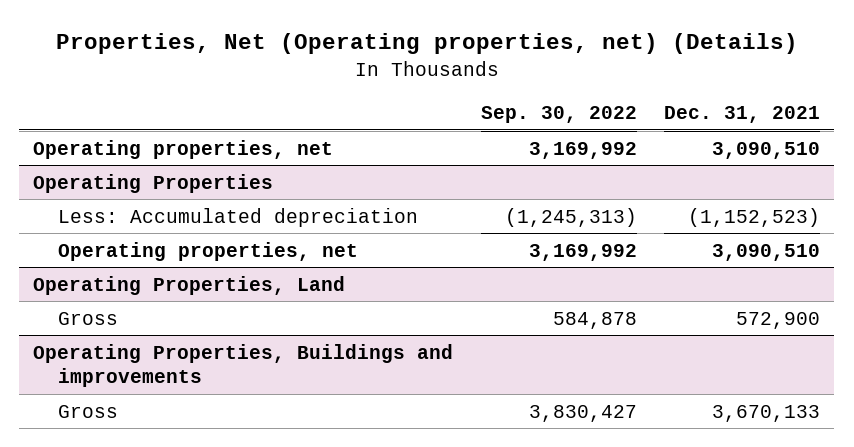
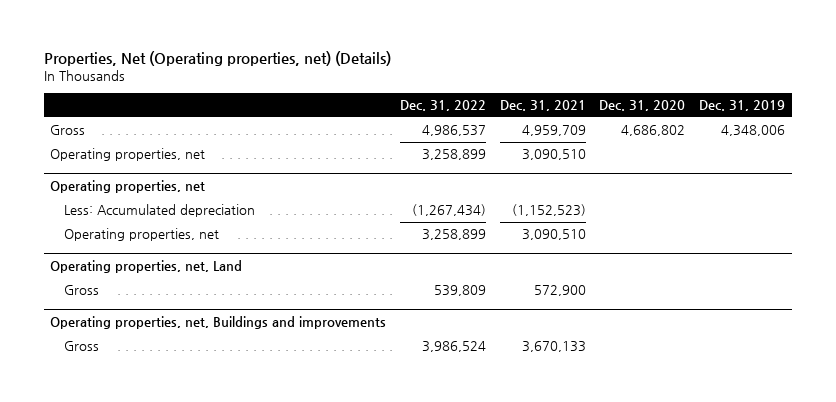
- | Sep. 30, 2022 | Dec. 31, 2021
+ | Dec. 31, 2022 | Dec. 31, 2021 | Dec. 31, 2020 | Dec. 31, 2019
+ Gross | 4,986,537 | 4,959,709 | 4,686,802 | 4,348,006
- Operating Properties
+ Operating properties, net
- Operating Properties, Land
+ Operating properties, net, Land
- Operating Properties, Buildings and improvements
+ Operating properties, net, Buildings and improvements

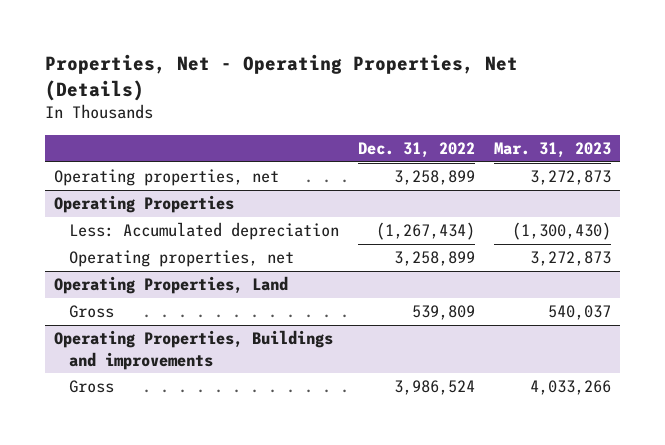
- Properties, Net (Operating properties, net) (Details)
+ Properties, Net - Operating Properties, Net (Details)
- | Dec. 31, 2022 | Dec. 31, 2021 | Dec. 31, 2020 | Dec. 31, 2019
+ | Dec. 31, 2022 | Mar. 31, 2023
- Gross | 4,986,537 | 4,959,709 | 4,686,802 | 4,348,006
- Operating properties, net
+ Operating Properties
- Operating properties, net, Land
+ Operating Properties, Land
- Operating properties, net, Buildings and improvements
+ Operating Properties, Buildings and improvements

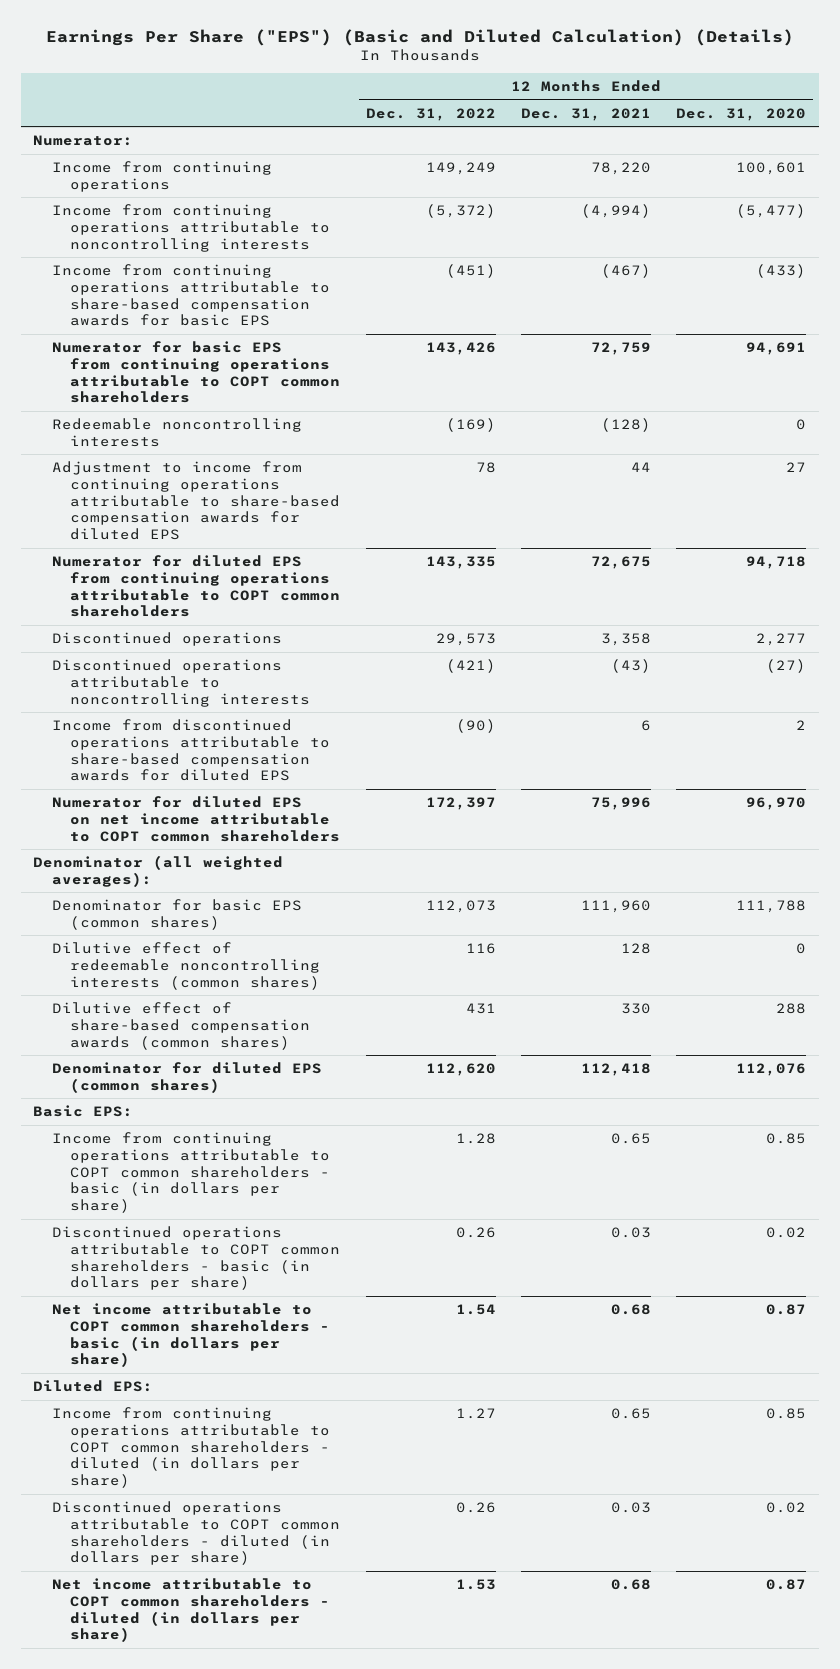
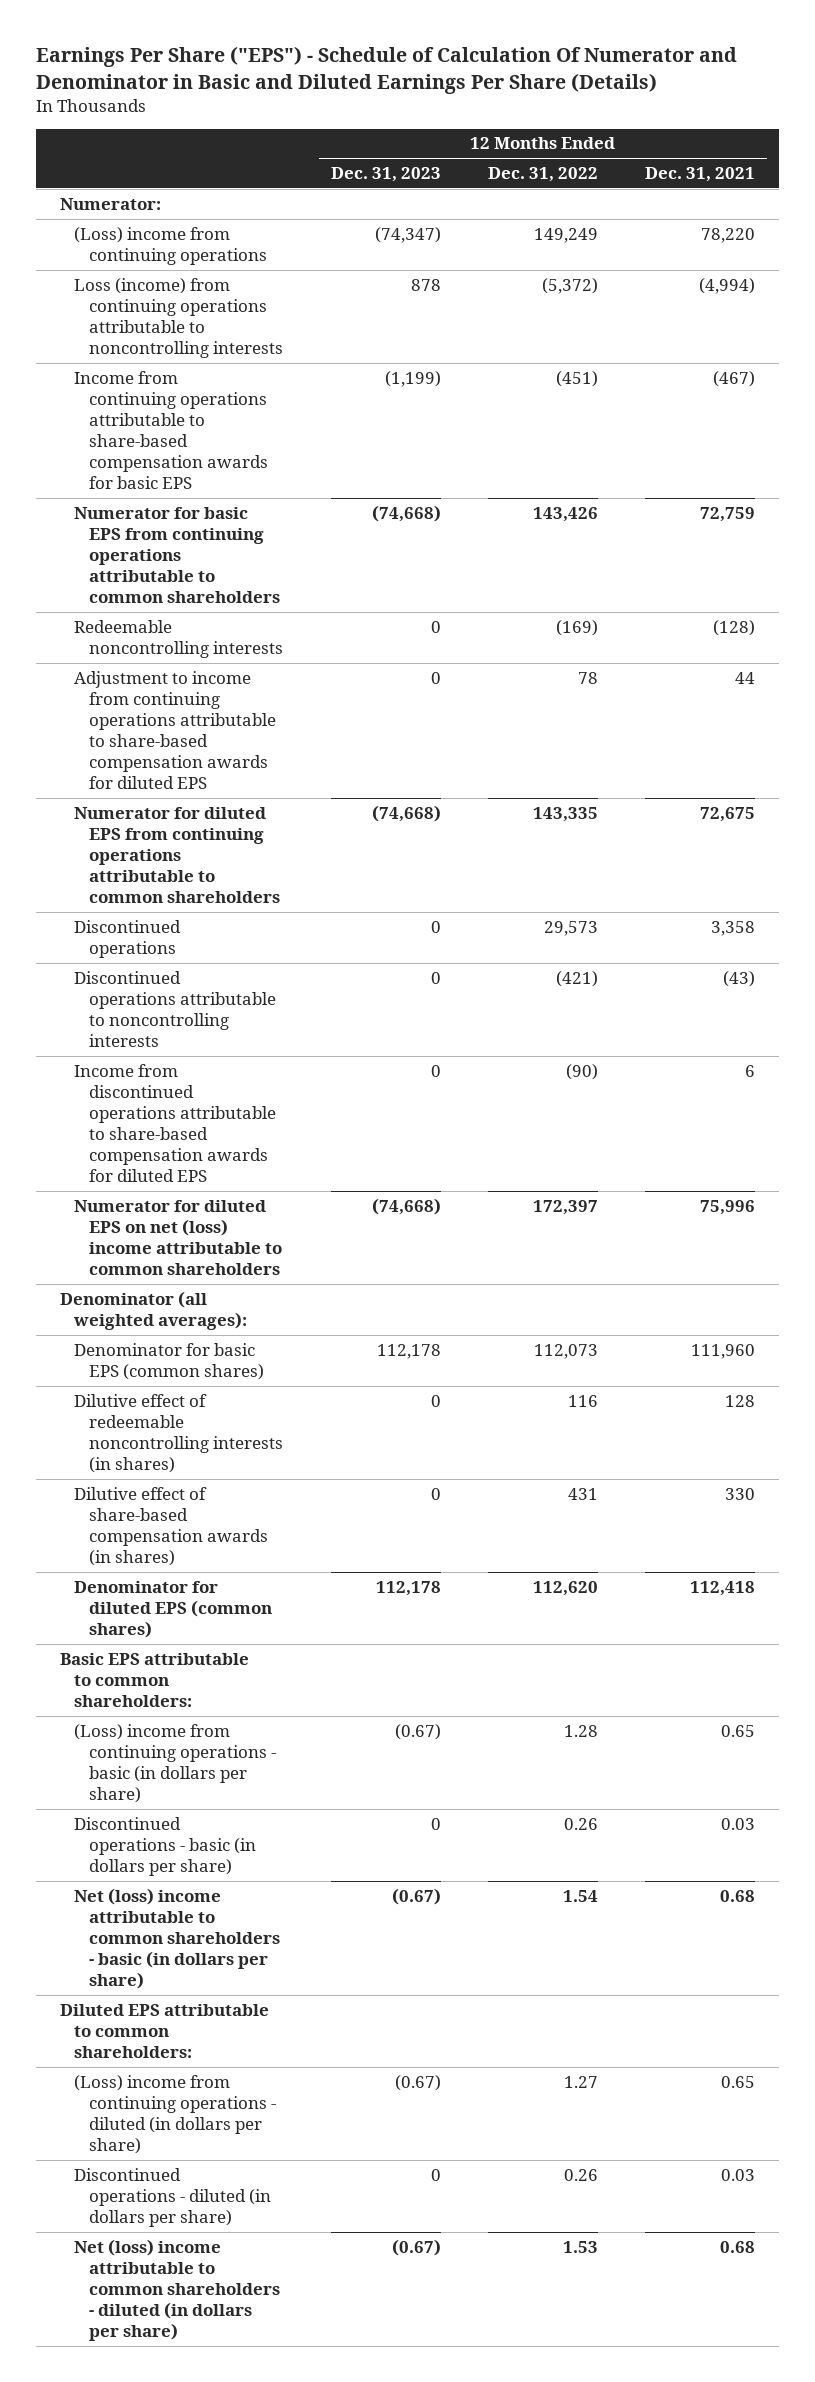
- Earnings Per Share ("EPS") (Basic and Diluted Calculation) (Details)
+ Earnings Per Share ("EPS") - Schedule of Calculation Of Numerator and Denominator in Basic and Diluted Earnings Per Share (Details)
- | 12 Months Ended Dec. 31, 2022 | 12 Months Ended Dec. 31, 2021 | 12 Months Ended Dec. 31, 2020
+ | 12 Months Ended Dec. 31, 2023 | 12 Months Ended Dec. 31, 2022 | 12 Months Ended Dec. 31, 2021
- Income from continuing operations | 149,249 | 78,220 | 100,601
- Income from continuing operations attributable to noncontrolling interests | (5,372) | (4,994) | (5,477)
+ (Loss) income from continuing operations | (74,347) | 149,249 | 78,220
+ Loss (income) from continuing operations attributable to noncontrolling interests | 878 | (5,372) | (4,994)
- Numerator for basic EPS from continuing operations attributable to COPT common shareholders | 143,426 | 72,759 | 94,691
+ Numerator for basic EPS from continuing operations attributable to common shareholders | (74,668) | 143,426 | 72,759
- Numerator for diluted EPS from continuing operations attributable to COPT common shareholders | 143,335 | 72,675 | 94,718
+ Numerator for diluted EPS from continuing operations attributable to common shareholders | (74,668) | 143,335 | 72,675
- Numerator for diluted EPS on net income attributable to COPT common shareholders | 172,397 | 75,996 | 96,970
+ Numerator for diluted EPS on net (loss) income attributable to common shareholders | (74,668) | 172,397 | 75,996
- Dilutive effect of redeemable noncontrolling interests (common shares) | 116 | 128 | 0
- Dilutive effect of share-based compensation awards (common shares) | 431 | 330 | 288
+ Dilutive effect of redeemable noncontrolling interests (in shares) | 0 | 116 | 128
+ Dilutive effect of share-based compensation awards (in shares) | 0 | 431 | 330
- Basic EPS:
- Income from continuing operations attributable to COPT common shareholders - basic (in dollars per share) | 1.28 | 0.65 | 0.85
- Discontinued operations attributable to COPT common shareholders - basic (in dollars per share) | 0.26 | 0.03 | 0.02
- Net income attributable to COPT common shareholders - basic (in dollars per share) | 1.54 | 0.68 | 0.87
- Diluted EPS:
- Income from continuing operations attributable to COPT common shareholders - diluted (in dollars per share) | 1.27 | 0.65 | 0.85
- Discontinued operations attributable to COPT common shareholders - diluted (in dollars per share) | 0.26 | 0.03 | 0.02
- Net income attributable to COPT common shareholders - diluted (in dollars per share) | 1.53 | 0.68 | 0.87
+ Basic EPS attributable to common shareholders:
+ (Loss) income from continuing operations - basic (in dollars per share) | (0.67) | 1.28 | 0.65
+ Discontinued operations - basic (in dollars per share) | 0 | 0.26 | 0.03
+ Net (loss) income attributable to common shareholders - basic (in dollars per share) | (0.67) | 1.54 | 0.68
+ Diluted EPS attributable to common shareholders:
+ (Loss) income from continuing operations - diluted (in dollars per share) | (0.67) | 1.27 | 0.65
+ Discontinued operations - diluted (in dollars per share) | 0 | 0.26 | 0.03
+ Net (loss) income attributable to common shareholders - diluted (in dollars per share) | (0.67) | 1.53 | 0.68

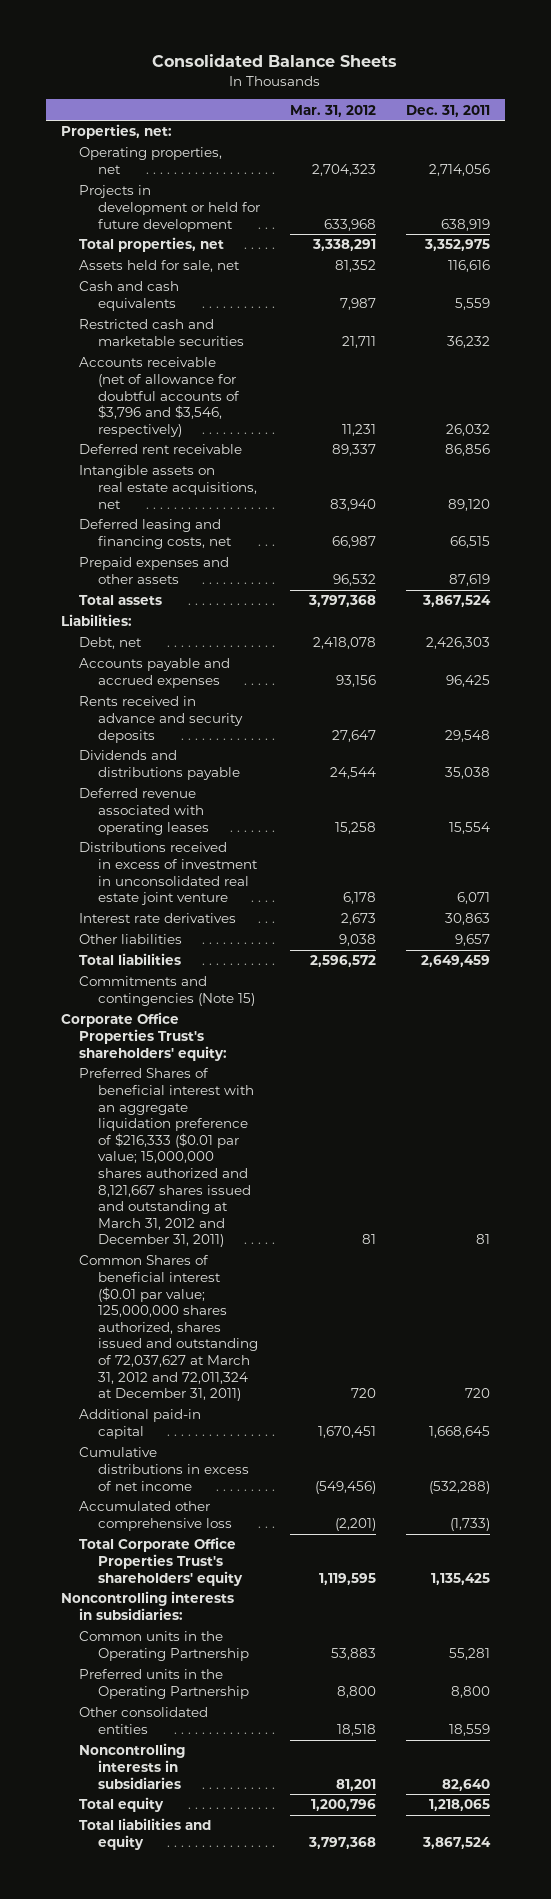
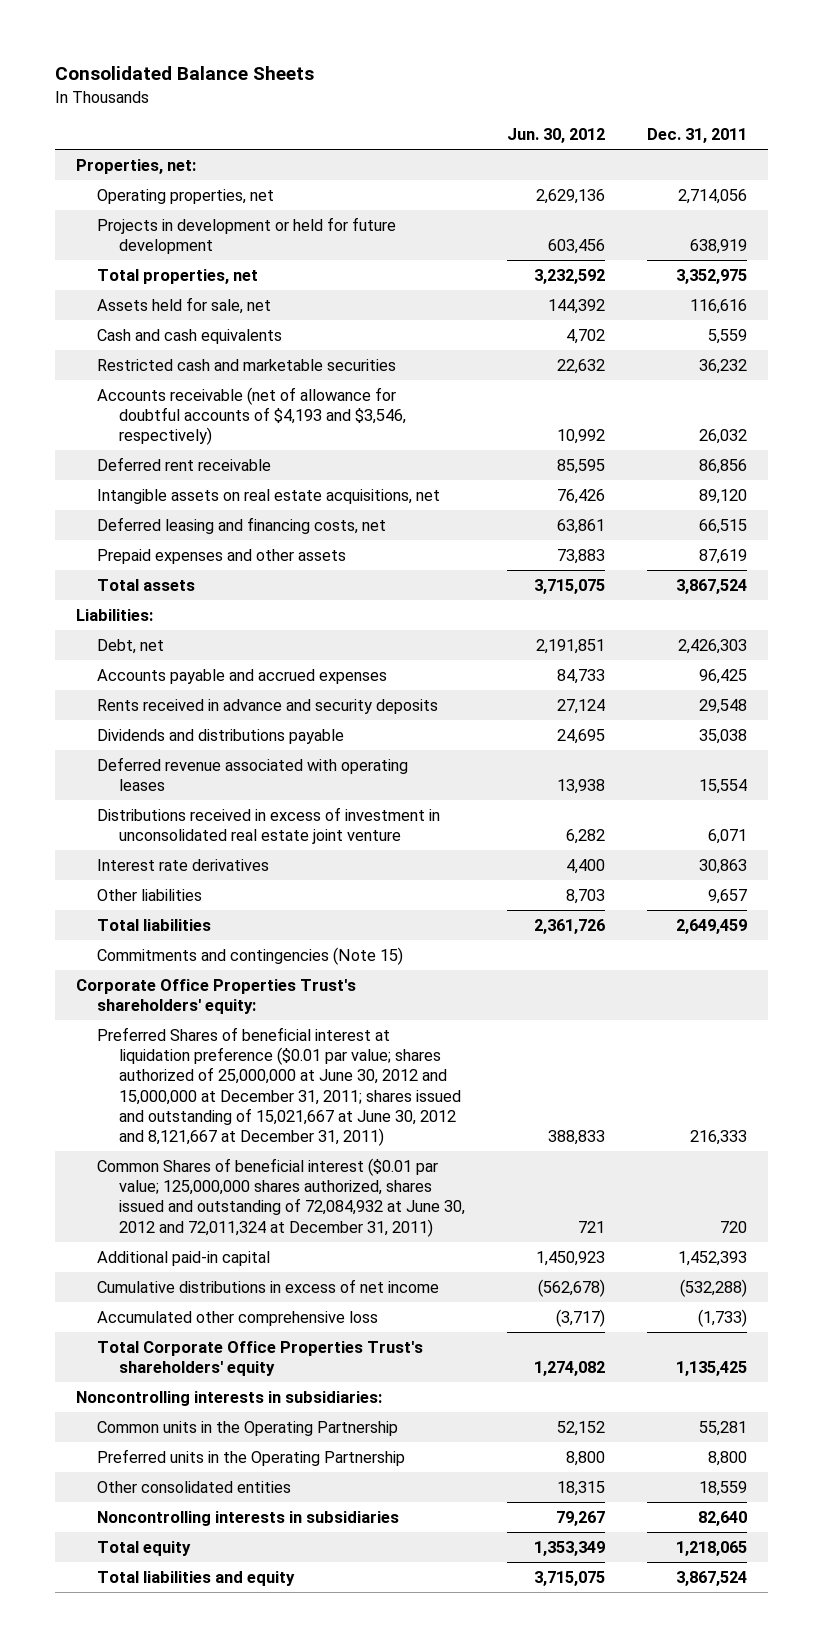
- | Mar. 31, 2012 | Dec. 31, 2011
+ | Jun. 30, 2012 | Dec. 31, 2011
- Accounts receivable (net of allowance for doubtful accounts of $3,796 and $3,546, respectively) | 11,231 | 26,032
+ Accounts receivable (net of allowance for doubtful accounts of $4,193 and $3,546, respectively) | 10,992 | 26,032
- Preferred Shares of beneficial interest with an aggregate liquidation preference of $216,333 ($0.01 par value; 15,000,000 shares authorized and 8,121,667 shares issued and outstanding at March 31, 2012 and December 31, 2011) | 81 | 81
- Common Shares of beneficial interest ($0.01 par value; 125,000,000 shares authorized, shares issued and outstanding of 72,037,627 at March 31, 2012 and 72,011,324 at December 31, 2011) | 720 | 720
- Additional paid-in capital | 1,670,451 | 1,668,645
+ Preferred Shares of beneficial interest at liquidation preference ($0.01 par value; shares authorized of 25,000,000 at June 30, 2012 and 15,000,000 at December 31, 2011; shares issued and outstanding of 15,021,667 at June 30, 2012 and 8,121,667 at December 31, 2011) | 388,833 | 216,333
+ Common Shares of beneficial interest ($0.01 par value; 125,000,000 shares authorized, shares issued and outstanding of 72,084,932 at June 30, 2012 and 72,011,324 at December 31, 2011) | 721 | 720
+ Additional paid-in capital | 1,450,923 | 1,452,393

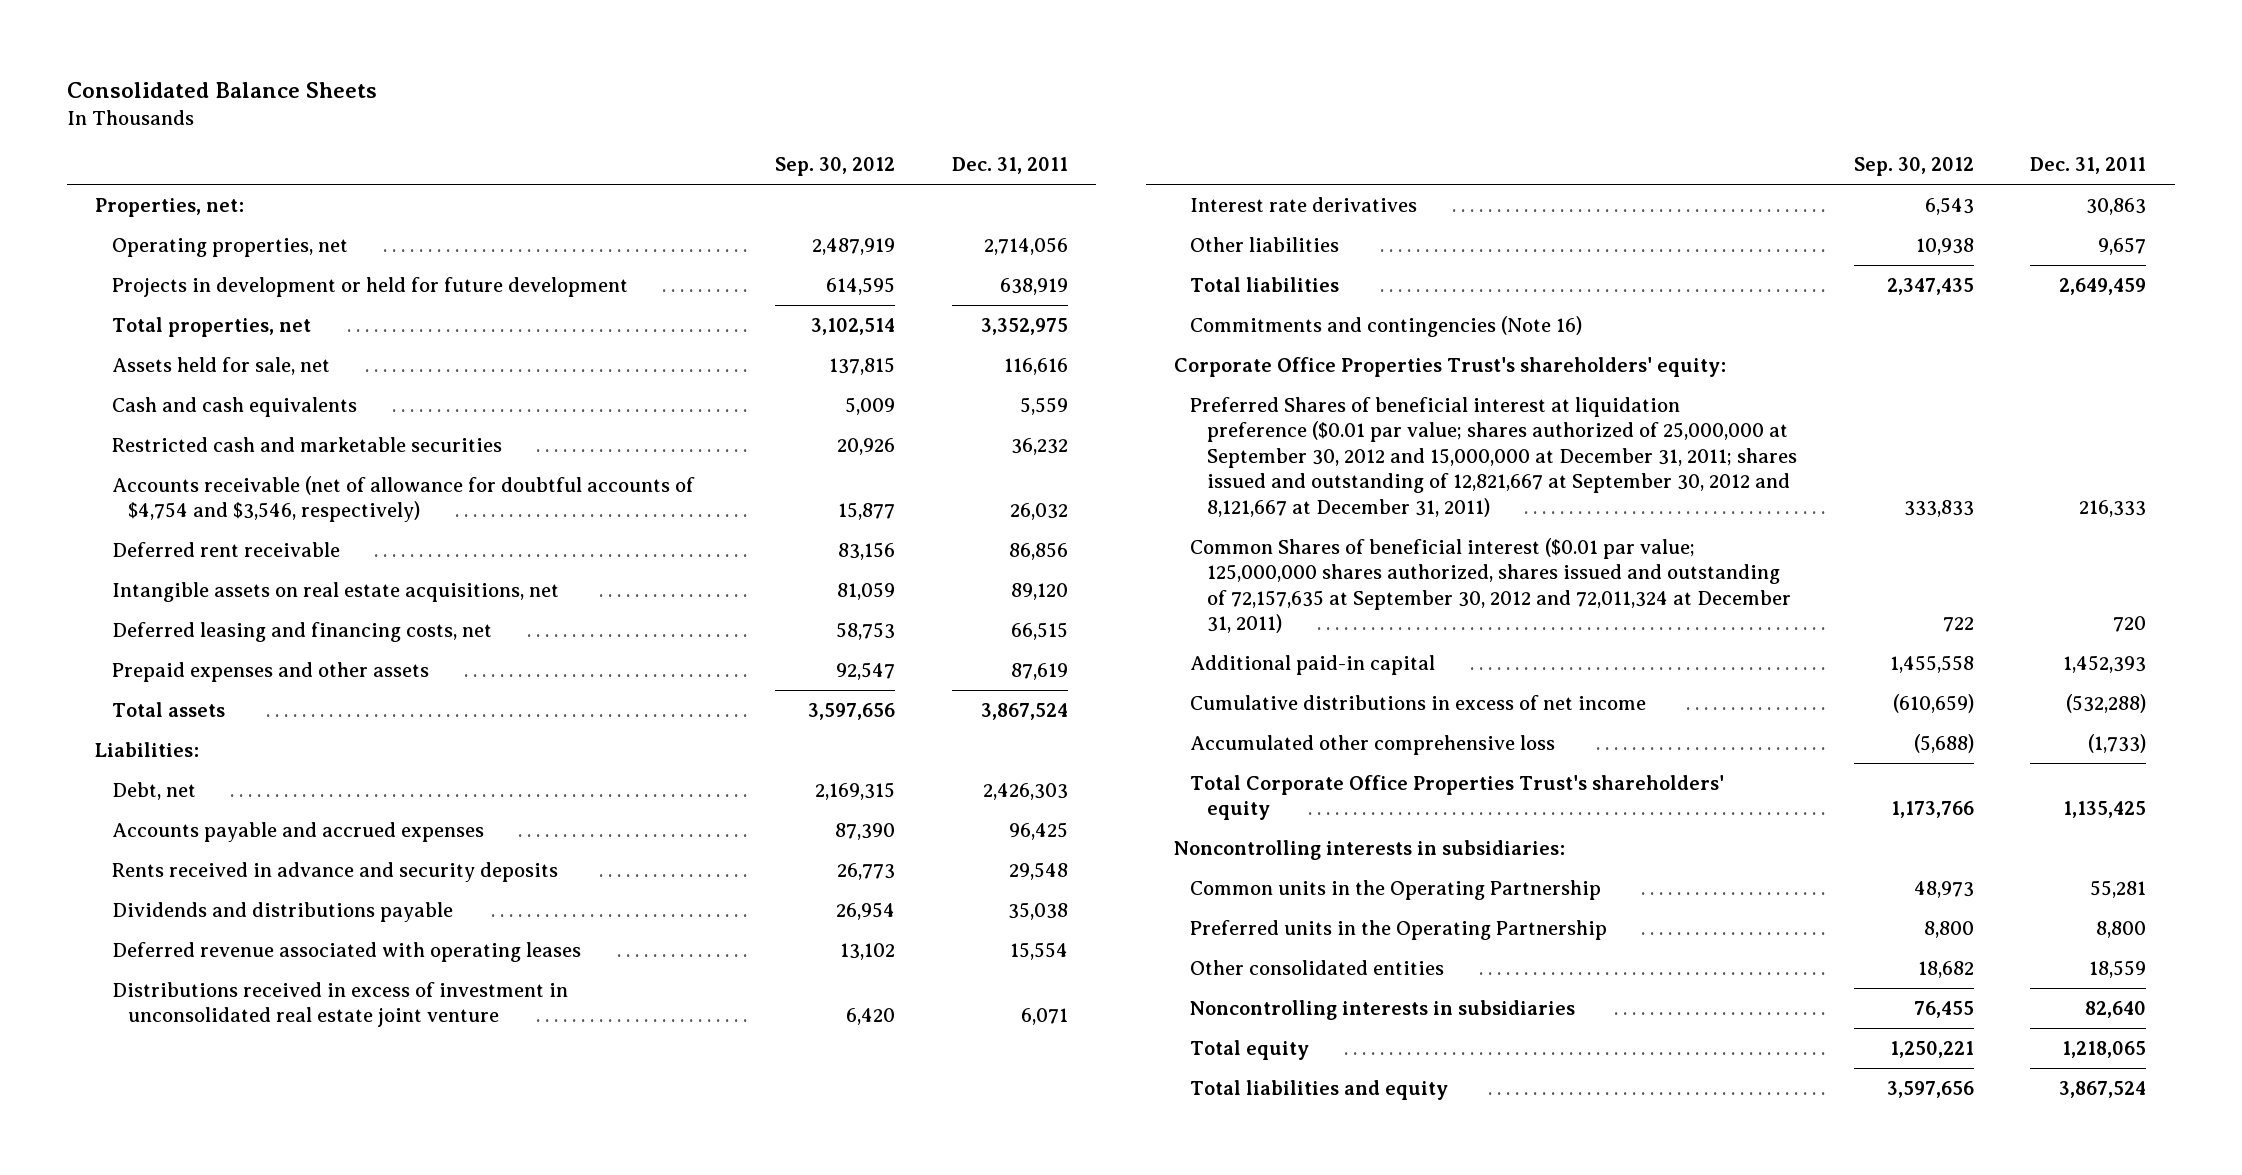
- | Jun. 30, 2012 | Dec. 31, 2011
+ | Sep. 30, 2012 | Dec. 31, 2011
- Accounts receivable (net of allowance for doubtful accounts of $4,193 and $3,546, respectively) | 10,992 | 26,032
+ Accounts receivable (net of allowance for doubtful accounts of $4,754 and $3,546, respectively) | 15,877 | 26,032
- Commitments and contingencies (Note 15)
+ Commitments and contingencies (Note 16)
- Preferred Shares of beneficial interest at liquidation preference ($0.01 par value; shares authorized of 25,000,000 at June 30, 2012 and 15,000,000 at December 31, 2011; shares issued and outstanding of 15,021,667 at June 30, 2012 and 8,121,667 at December 31, 2011) | 388,833 | 216,333
- Common Shares of beneficial interest ($0.01 par value; 125,000,000 shares authorized, shares issued and outstanding of 72,084,932 at June 30, 2012 and 72,011,324 at December 31, 2011) | 721 | 720
+ Preferred Shares of beneficial interest at liquidation preference ($0.01 par value; shares authorized of 25,000,000 at September 30, 2012 and 15,000,000 at December 31, 2011; shares issued and outstanding of 12,821,667 at September 30, 2012 and 8,121,667 at December 31, 2011) | 333,833 | 216,333
+ Common Shares of beneficial interest ($0.01 par value; 125,000,000 shares authorized, shares issued and outstanding of 72,157,635 at September 30, 2012 and 72,011,324 at December 31, 2011) | 722 | 720

